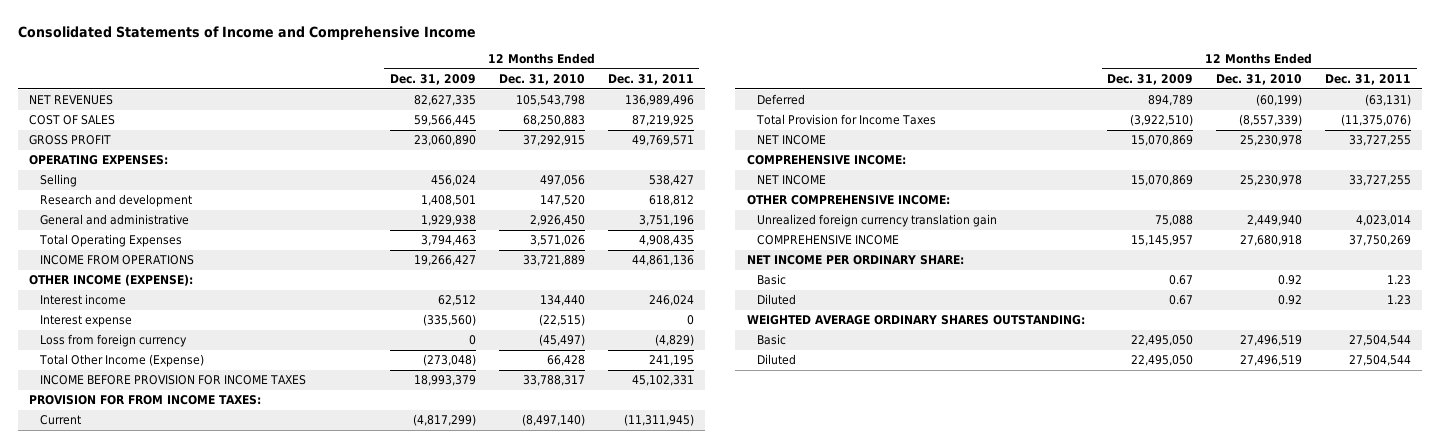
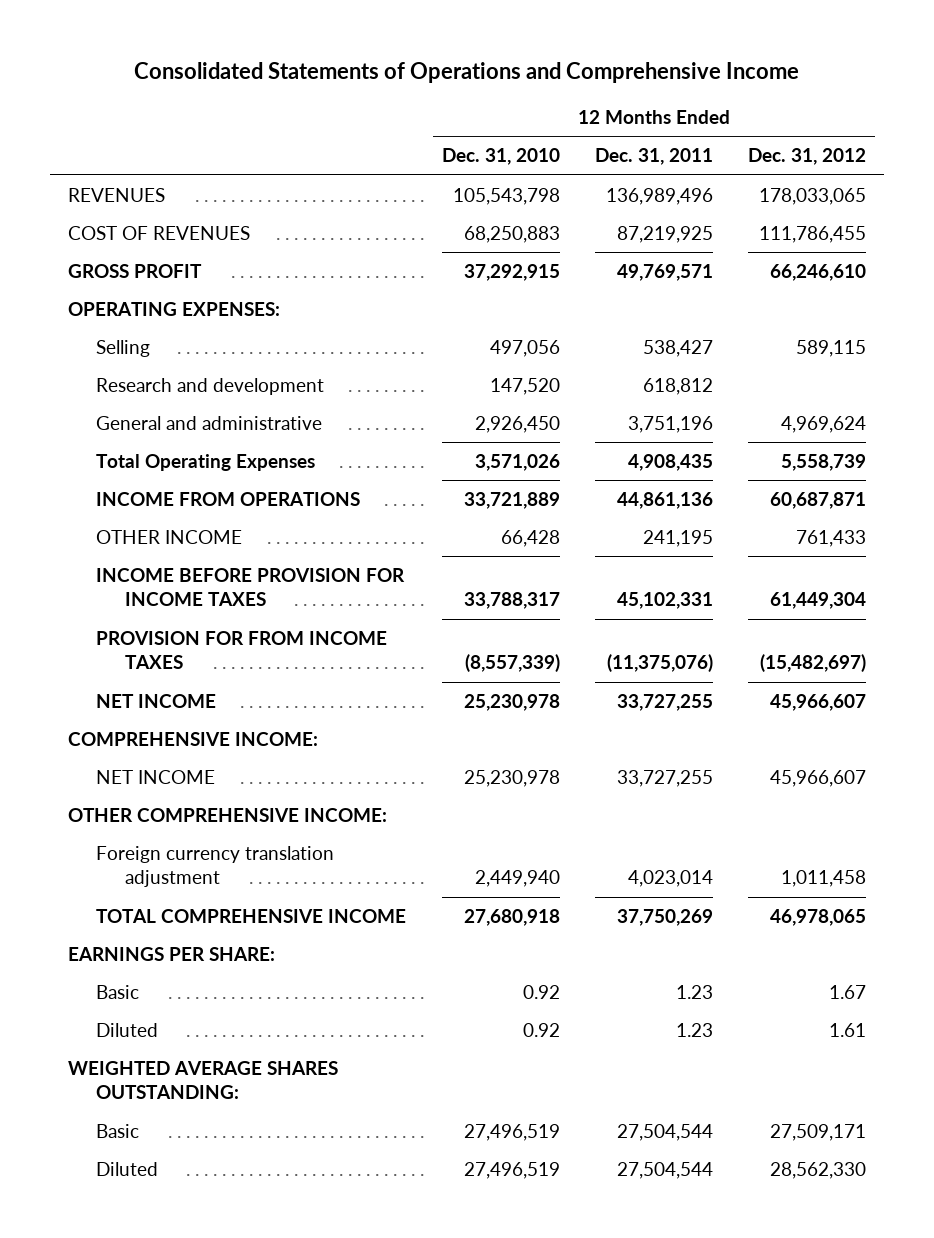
- Consolidated Statements of Income and Comprehensive Income
+ Consolidated Statements of Operations and Comprehensive Income
- | 12 Months Ended Dec. 31, 2009 | 12 Months Ended Dec. 31, 2010 | 12 Months Ended Dec. 31, 2011
+ | 12 Months Ended Dec. 31, 2010 | 12 Months Ended Dec. 31, 2011 | 12 Months Ended Dec. 31, 2012
- NET REVENUES | 82,627,335 | 105,543,798 | 136,989,496
- COST OF SALES | 59,566,445 | 68,250,883 | 87,219,925
+ REVENUES | 105,543,798 | 136,989,496 | 178,033,065
+ COST OF REVENUES | 68,250,883 | 87,219,925 | 111,786,455
- OTHER INCOME (EXPENSE):
- Interest income | 62,512 | 134,440 | 246,024
- Interest expense | (335,560) | (22,515) | 0
- Loss from foreign currency | 0 | (45,497) | (4,829)
- Total Other Income (Expense) | (273,048) | 66,428 | 241,195
+ OTHER INCOME | 66,428 | 241,195 | 761,433
- PROVISION FOR FROM INCOME TAXES:
- Current | (4,817,299) | (8,497,140) | (11,311,945)
- Deferred | 894,789 | (60,199) | (63,131)
- Total Provision for Income Taxes | (3,922,510) | (8,557,339) | (11,375,076)
+ PROVISION FOR FROM INCOME TAXES | (8,557,339) | (11,375,076) | (15,482,697)
- Unrealized foreign currency translation gain | 75,088 | 2,449,940 | 4,023,014
- COMPREHENSIVE INCOME | 15,145,957 | 27,680,918 | 37,750,269
- NET INCOME PER ORDINARY SHARE:
+ Foreign currency translation adjustment | 2,449,940 | 4,023,014 | 1,011,458
+ TOTAL COMPREHENSIVE INCOME | 27,680,918 | 37,750,269 | 46,978,065
+ EARNINGS PER SHARE:
- WEIGHTED AVERAGE ORDINARY SHARES OUTSTANDING:
+ WEIGHTED AVERAGE SHARES OUTSTANDING:

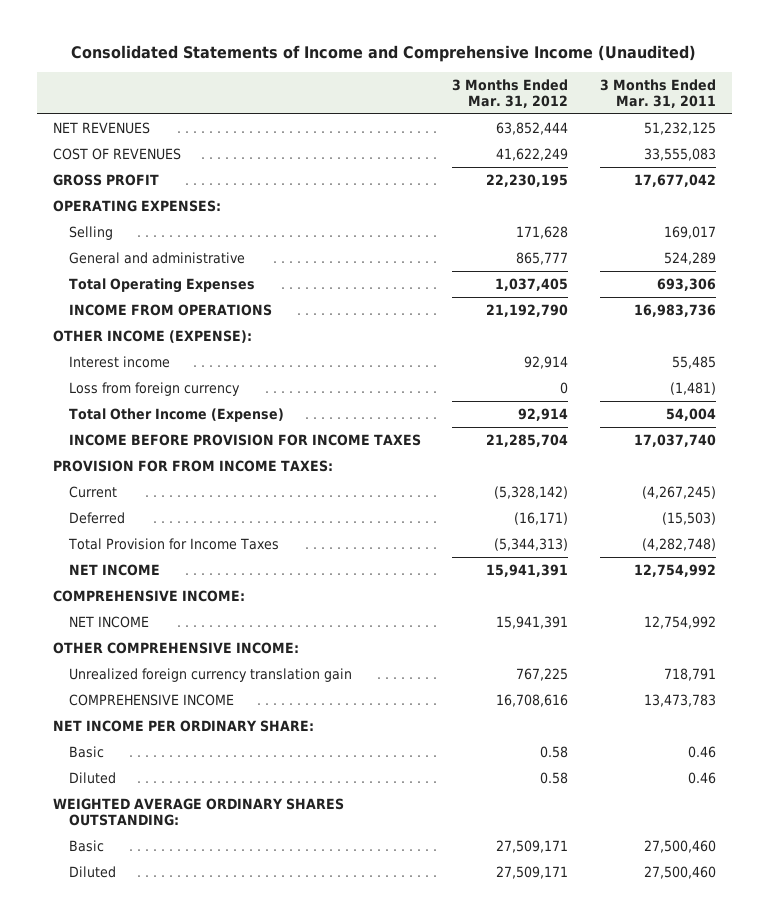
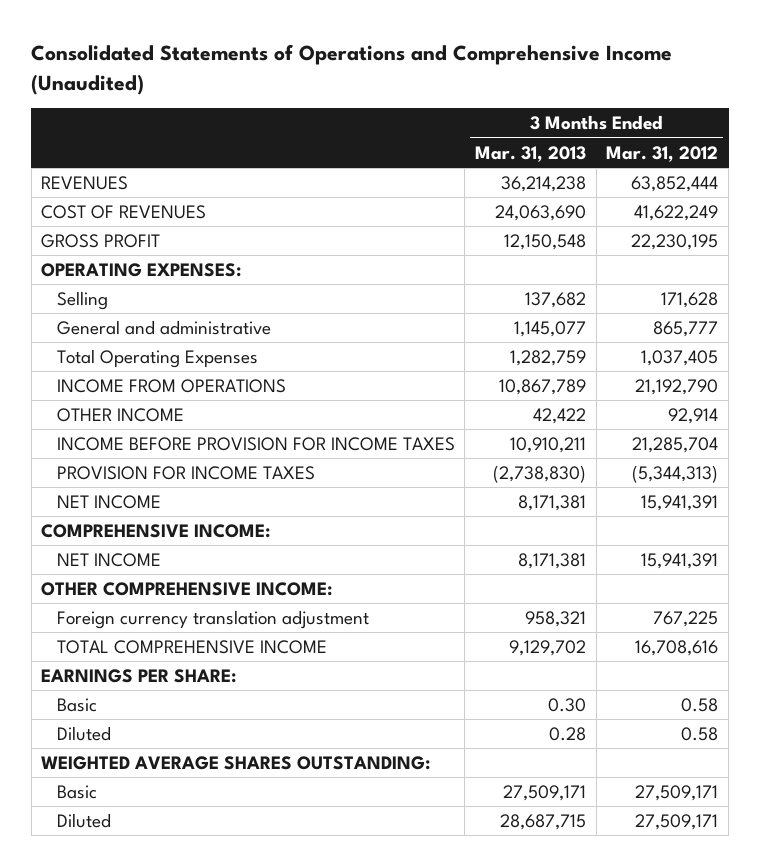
- Consolidated Statements of Income and Comprehensive Income (Unaudited)
+ Consolidated Statements of Operations and Comprehensive Income (Unaudited)
- | 3 Months Ended Mar. 31, 2012 | 3 Months Ended Mar. 31, 2011
+ | 3 Months Ended Mar. 31, 2013 | 3 Months Ended Mar. 31, 2012
- NET REVENUES | 63,852,444 | 51,232,125
+ REVENUES | 36,214,238 | 63,852,444
- OTHER INCOME (EXPENSE):
- Interest income | 92,914 | 55,485
- Loss from foreign currency | 0 | (1,481)
- Total Other Income (Expense) | 92,914 | 54,004
+ OTHER INCOME | 42,422 | 92,914
- PROVISION FOR FROM INCOME TAXES:
- Current | (5,328,142) | (4,267,245)
- Deferred | (16,171) | (15,503)
- Total Provision for Income Taxes | (5,344,313) | (4,282,748)
+ PROVISION FOR INCOME TAXES | (2,738,830) | (5,344,313)
- Unrealized foreign currency translation gain | 767,225 | 718,791
- COMPREHENSIVE INCOME | 16,708,616 | 13,473,783
- NET INCOME PER ORDINARY SHARE:
+ Foreign currency translation adjustment | 958,321 | 767,225
+ TOTAL COMPREHENSIVE INCOME | 9,129,702 | 16,708,616
+ EARNINGS PER SHARE:
- WEIGHTED AVERAGE ORDINARY SHARES OUTSTANDING:
+ WEIGHTED AVERAGE SHARES OUTSTANDING:

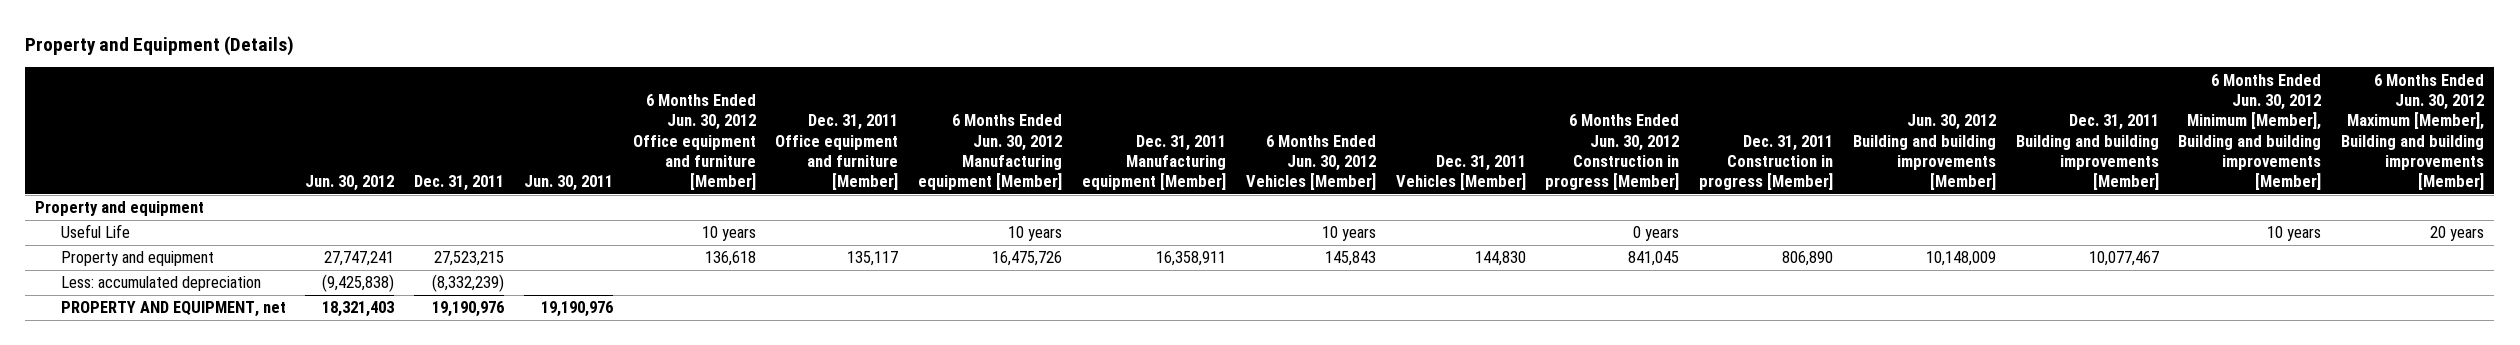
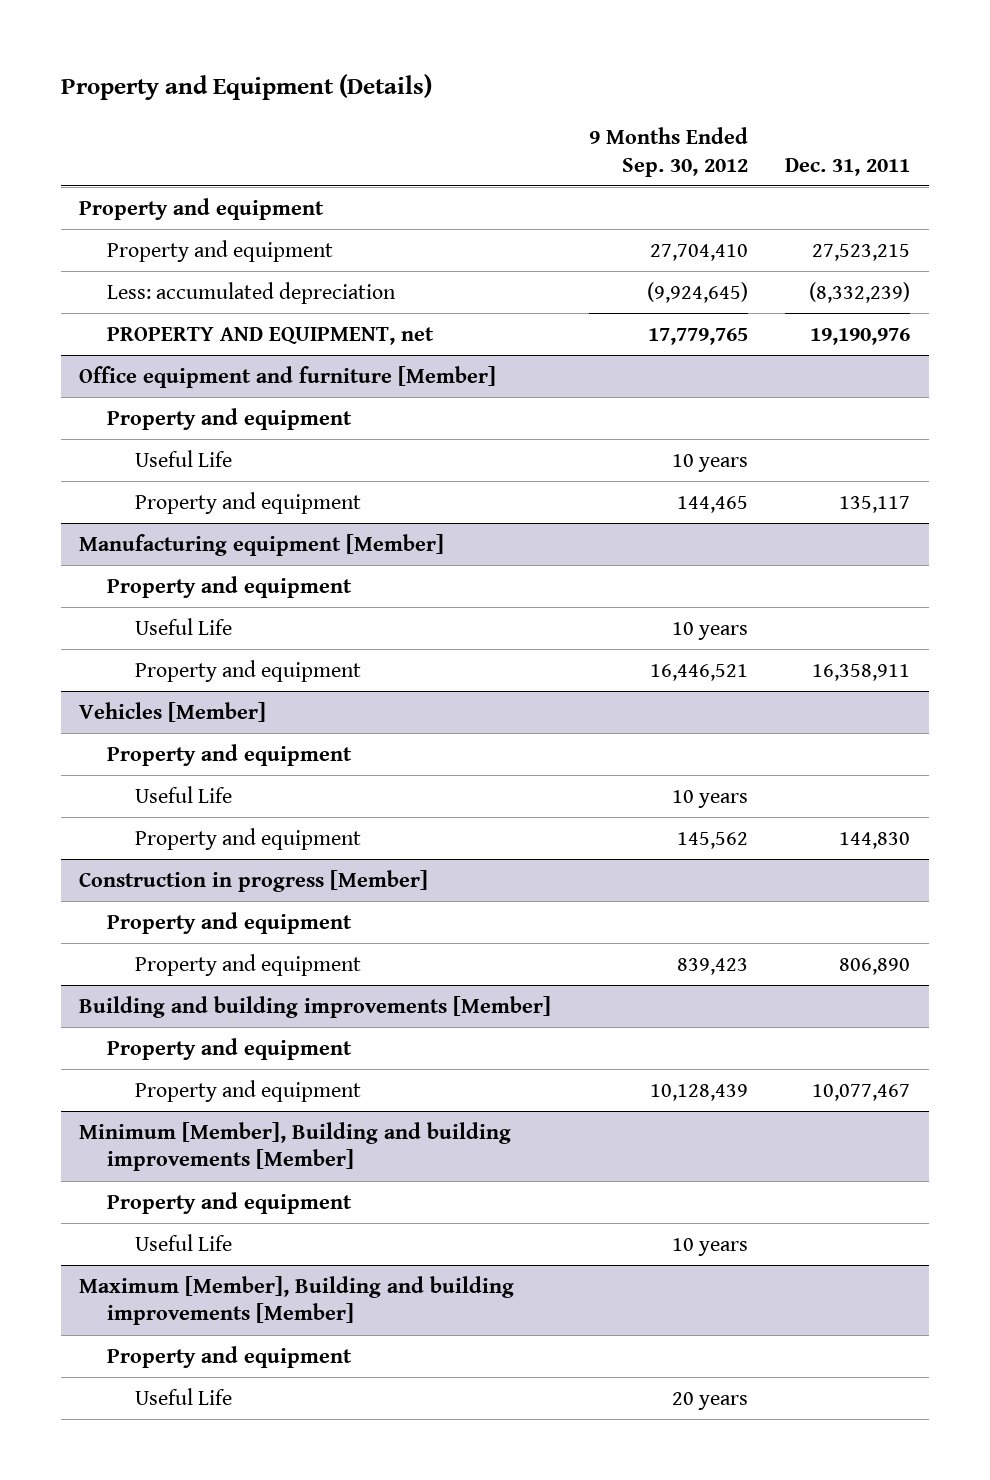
- | Jun. 30, 2012 | Dec. 31, 2011 | Jun. 30, 2011 | 6 Months Ended Jun. 30, 2012 Office equipment and furniture [Member] | Dec. 31, 2011 Office equipment and furniture [Member] | 6 Months Ended Jun. 30, 2012 Manufacturing equipment [Member] | Dec. 31, 2011 Manufacturing equipment [Member] | 6 Months Ended Jun. 30, 2012 Vehicles [Member] | Dec. 31, 2011 Vehicles [Member] | 6 Months Ended Jun. 30, 2012 Construction in progress [Member] | Dec. 31, 2011 Construction in progress [Member] | Jun. 30, 2012 Building and building improvements [Member] | Dec. 31, 2011 Building and building improvements [Member] | 6 Months Ended Jun. 30, 2012 Minimum [Member], Building and building improvements [Member] | 6 Months Ended Jun. 30, 2012 Maximum [Member], Building and building improvements [Member]
+ | 9 Months Ended Sep. 30, 2012 | Dec. 31, 2011
- Useful Life | | | | 10 years | | 10 years | | 10 years | | 0 years | | | | 10 years | 20 years
+ Office equipment and furniture [Member]
+ Property and equipment
+ Useful Life | 10 years |
+ Property and equipment | 144,465 | 135,117
+ Manufacturing equipment [Member]
+ Property and equipment
+ Useful Life | 10 years |
+ Property and equipment | 16,446,521 | 16,358,911
+ Vehicles [Member]
+ Property and equipment
+ Useful Life | 10 years |
+ Property and equipment | 145,562 | 144,830
+ Construction in progress [Member]
+ Property and equipment
+ Property and equipment | 839,423 | 806,890
+ Building and building improvements [Member]
+ Property and equipment
+ Property and equipment | 10,128,439 | 10,077,467
+ Minimum [Member], Building and building improvements [Member]
+ Property and equipment
+ Useful Life | 10 years |
+ Maximum [Member], Building and building improvements [Member]
+ Property and equipment
+ Useful Life | 20 years |

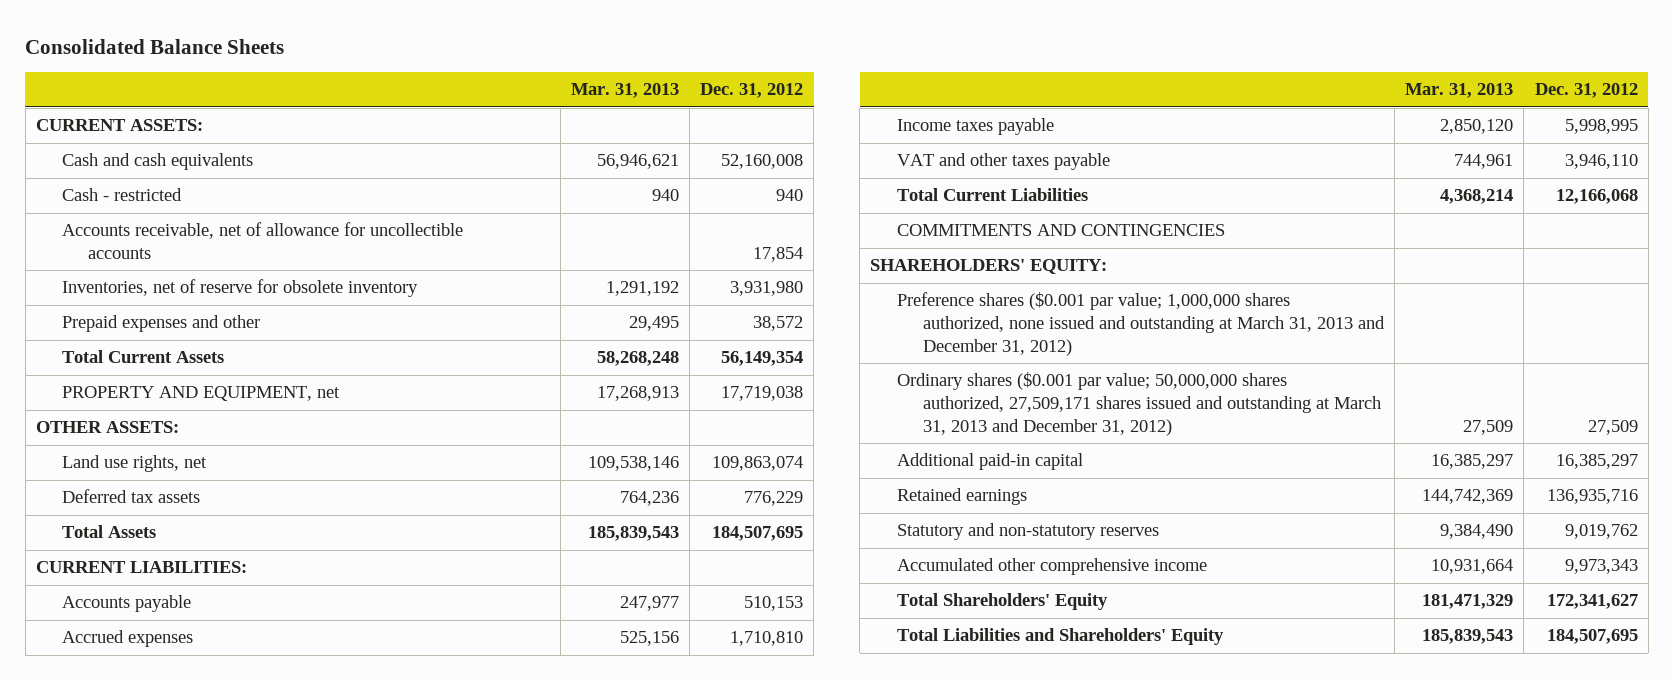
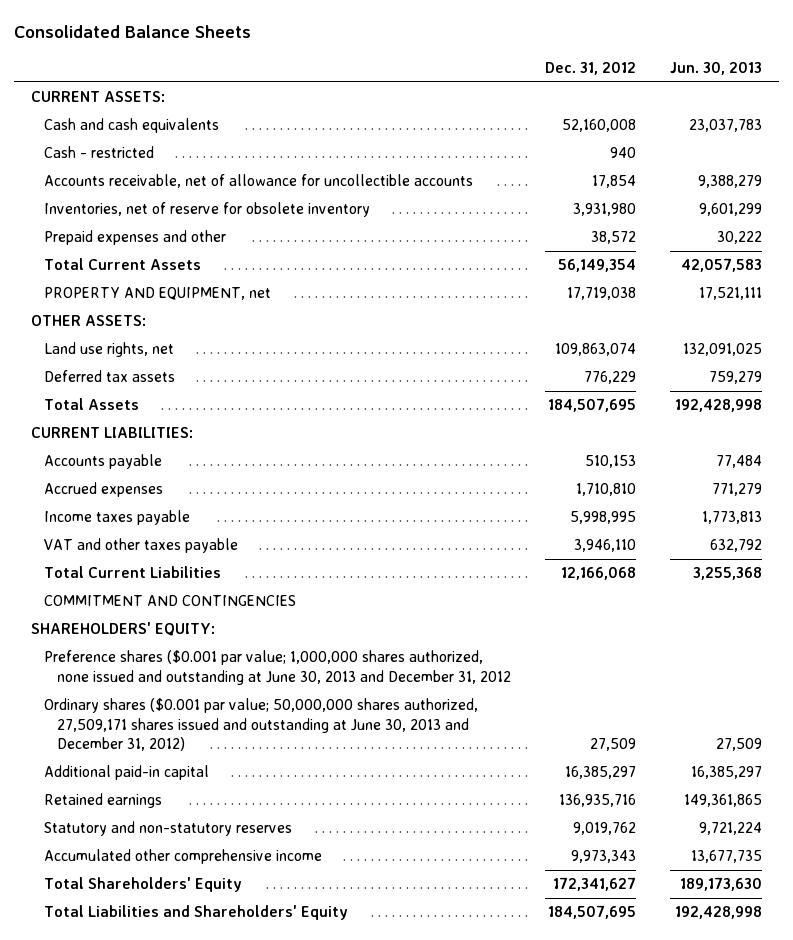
- | Mar. 31, 2013 | Dec. 31, 2012
+ | Dec. 31, 2012 | Jun. 30, 2013
- COMMITMENTS AND CONTINGENCIES
+ COMMITMENT AND CONTINGENCIES
- Preference shares ($0.001 par value; 1,000,000 shares authorized, none issued and outstanding at March 31, 2013 and December 31, 2012)
- Ordinary shares ($0.001 par value; 50,000,000 shares authorized, 27,509,171 shares issued and outstanding at March 31, 2013 and December 31, 2012) | 27,509 | 27,509
+ Preference shares ($0.001 par value; 1,000,000 shares authorized, none issued and outstanding at June 30, 2013 and December 31, 2012
+ Ordinary shares ($0.001 par value; 50,000,000 shares authorized, 27,509,171 shares issued and outstanding at June 30, 2013 and December 31, 2012) | 27,509 | 27,509

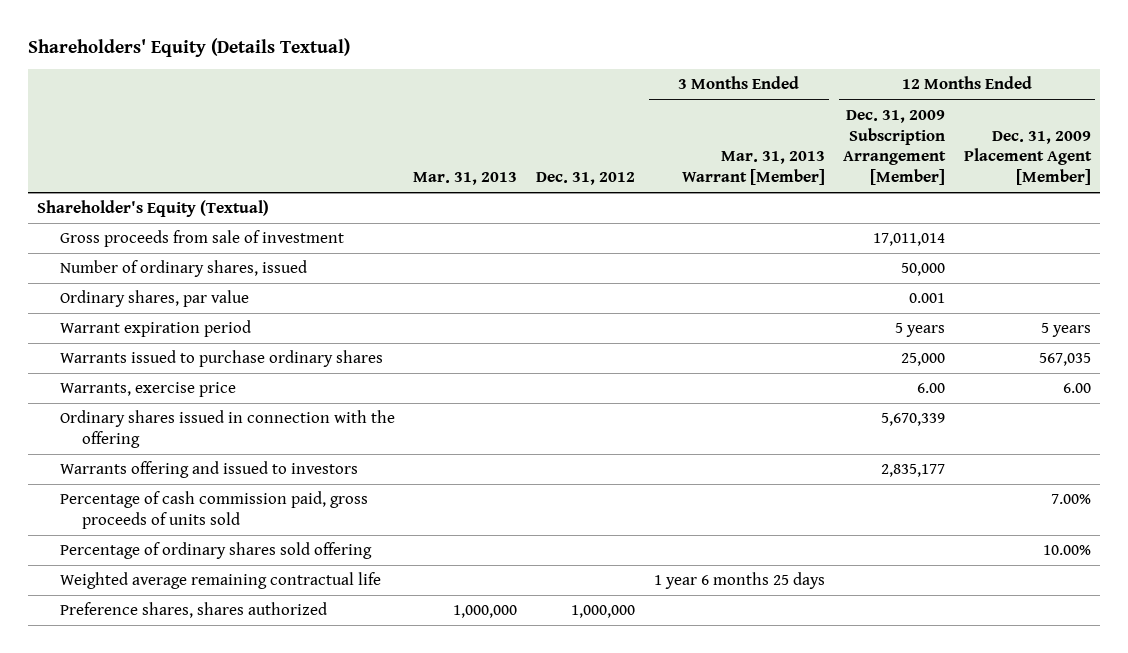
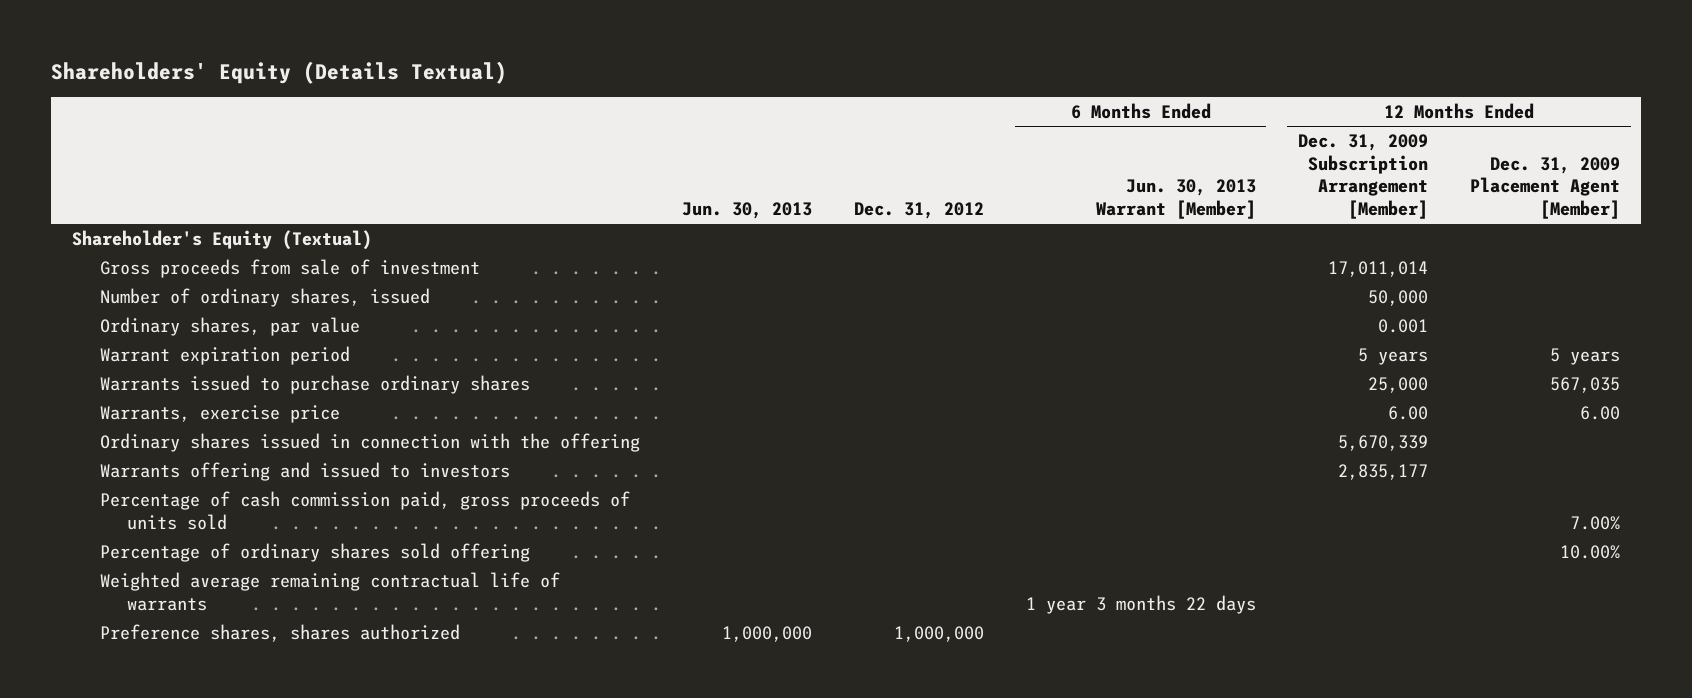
- | Mar. 31, 2013 | Dec. 31, 2012 | 3 Months Ended Mar. 31, 2013 Warrant [Member] | 12 Months Ended Dec. 31, 2009 Subscription Arrangement [Member] | 12 Months Ended Dec. 31, 2009 Placement Agent [Member]
+ | Jun. 30, 2013 | Dec. 31, 2012 | 6 Months Ended Jun. 30, 2013 Warrant [Member] | 12 Months Ended Dec. 31, 2009 Subscription Arrangement [Member] | 12 Months Ended Dec. 31, 2009 Placement Agent [Member]
- Weighted average remaining contractual life | | | 1 year 6 months 25 days | |
+ Weighted average remaining contractual life of warrants | | | 1 year 3 months 22 days | |

